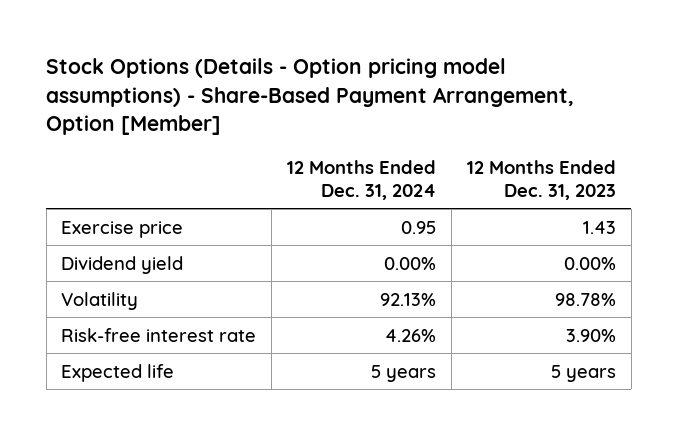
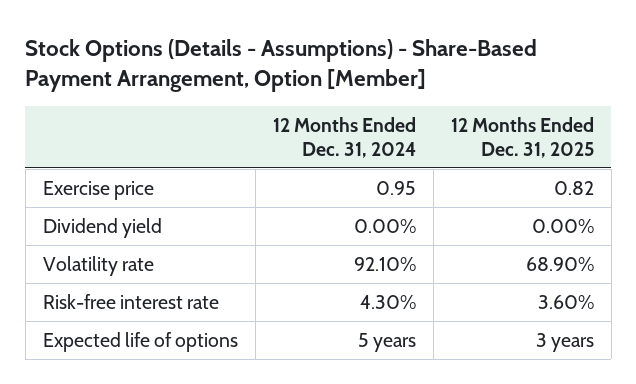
- Stock Options (Details - Option pricing model assumptions) - Share-Based Payment Arrangement, Option [Member]
+ Stock Options (Details - Assumptions) - Share-Based Payment Arrangement, Option [Member]
- | 12 Months Ended Dec. 31, 2024 | 12 Months Ended Dec. 31, 2023
+ | 12 Months Ended Dec. 31, 2024 | 12 Months Ended Dec. 31, 2025
- Volatility | 92.13% | 98.78%
- Risk-free interest rate | 4.26% | 3.90%
- Expected life | 5 years | 5 years
+ Volatility rate | 92.10% | 68.90%
+ Risk-free interest rate | 4.30% | 3.60%
+ Expected life of options | 5 years | 3 years

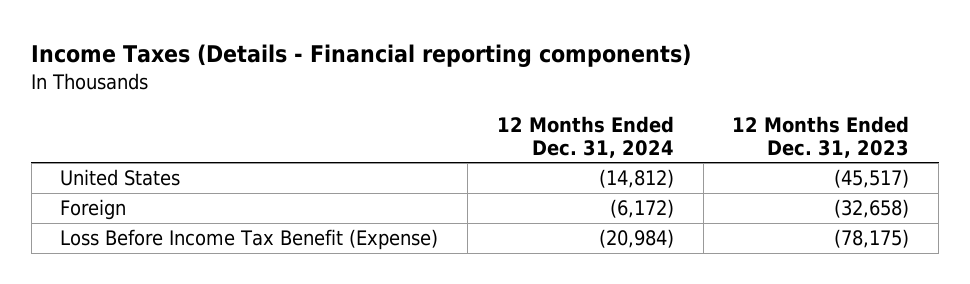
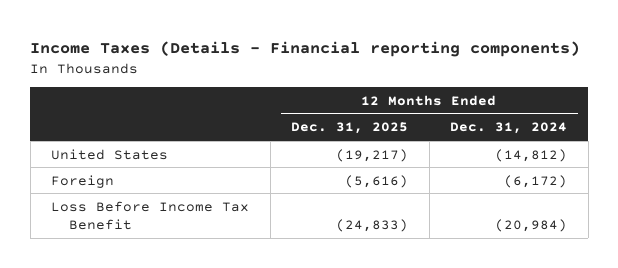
- | 12 Months Ended Dec. 31, 2024 | 12 Months Ended Dec. 31, 2023
+ | 12 Months Ended Dec. 31, 2025 | 12 Months Ended Dec. 31, 2024
- Loss Before Income Tax Benefit (Expense) | (20,984) | (78,175)
+ Loss Before Income Tax Benefit | (24,833) | (20,984)

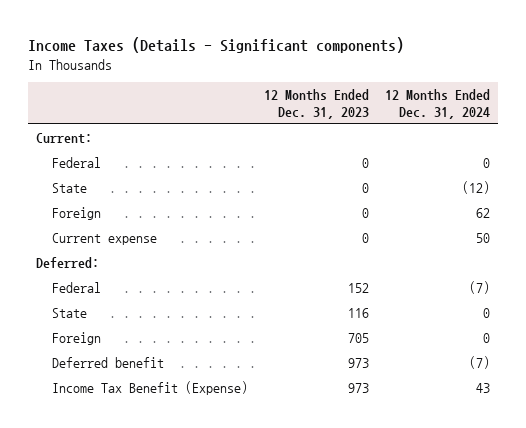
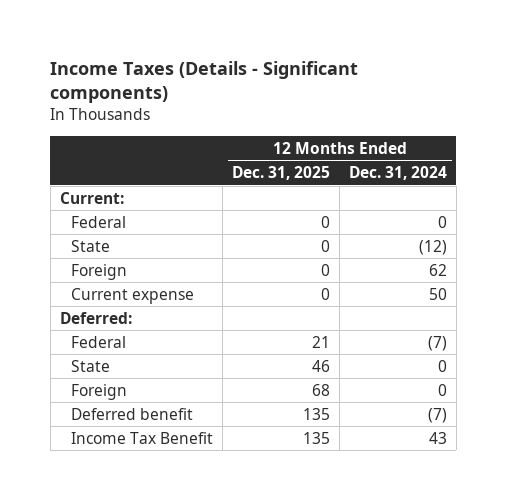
- | 12 Months Ended Dec. 31, 2023 | 12 Months Ended Dec. 31, 2024
+ | 12 Months Ended Dec. 31, 2025 | 12 Months Ended Dec. 31, 2024
- Income Tax Benefit (Expense) | 973 | 43
+ Income Tax Benefit | 135 | 43

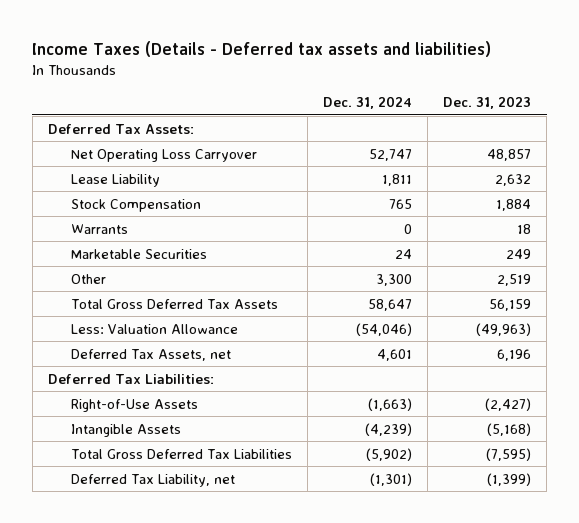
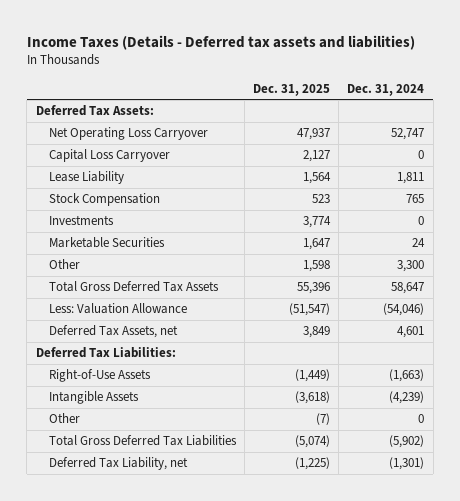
- | Dec. 31, 2024 | Dec. 31, 2023
+ | Dec. 31, 2025 | Dec. 31, 2024
+ Capital Loss Carryover | 2,127 | 0
- Warrants | 0 | 18
+ Investments | 3,774 | 0
+ Other | (7) | 0

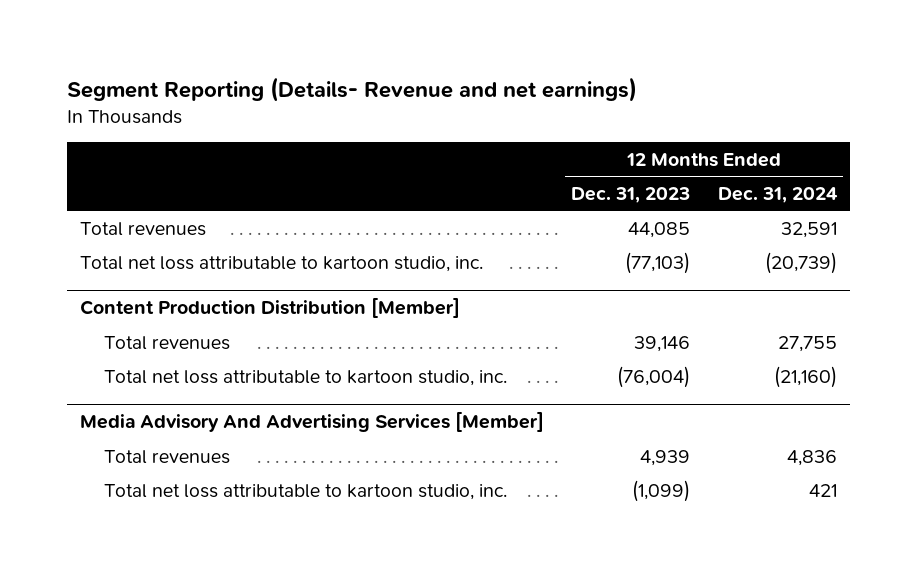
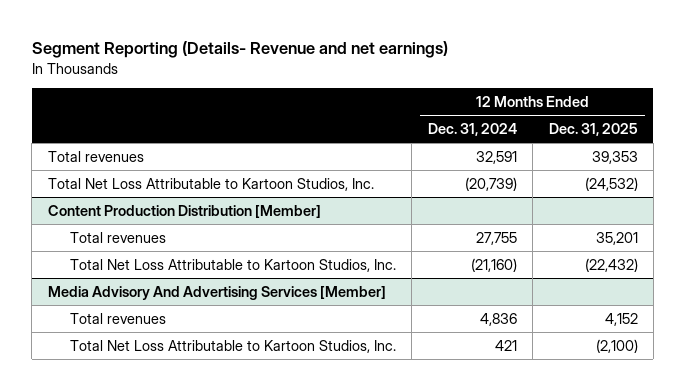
- | 12 Months Ended Dec. 31, 2023 | 12 Months Ended Dec. 31, 2024
+ | 12 Months Ended Dec. 31, 2024 | 12 Months Ended Dec. 31, 2025
- Total net loss attributable to kartoon studio, inc. | (77,103) | (20,739)
+ Total Net Loss Attributable to Kartoon Studios, Inc. | (20,739) | (24,532)
@ Content Production Distribution [Member]
- Total net loss attributable to kartoon studio, inc. | (76,004) | (21,160)
+ Total Net Loss Attributable to Kartoon Studios, Inc. | (21,160) | (22,432)
@ Media Advisory And Advertising Services [Member]
- Total net loss attributable to kartoon studio, inc. | (1,099) | 421
+ Total Net Loss Attributable to Kartoon Studios, Inc. | 421 | (2,100)

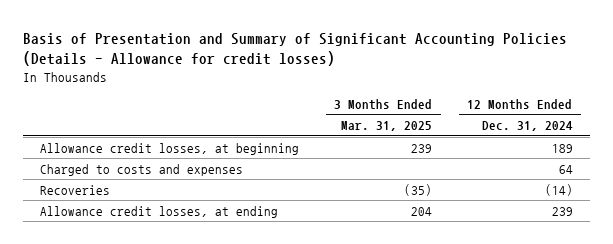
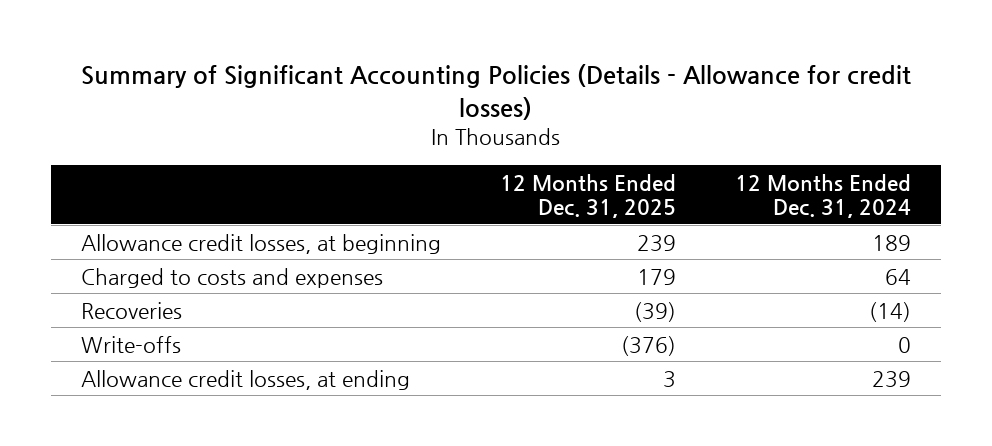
- Basis of Presentation and Summary of Significant Accounting Policies (Details - Allowance for credit losses)
+ Summary of Significant Accounting Policies (Details - Allowance for credit losses)
- | 3 Months Ended Mar. 31, 2025 | 12 Months Ended Dec. 31, 2024
+ | 12 Months Ended Dec. 31, 2025 | 12 Months Ended Dec. 31, 2024
+ Write-offs | (376) | 0

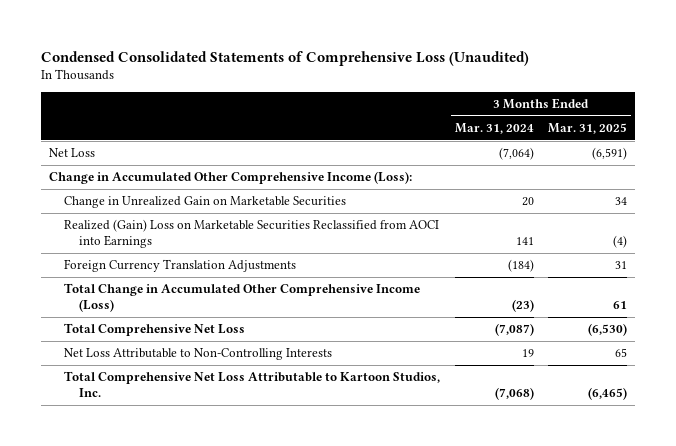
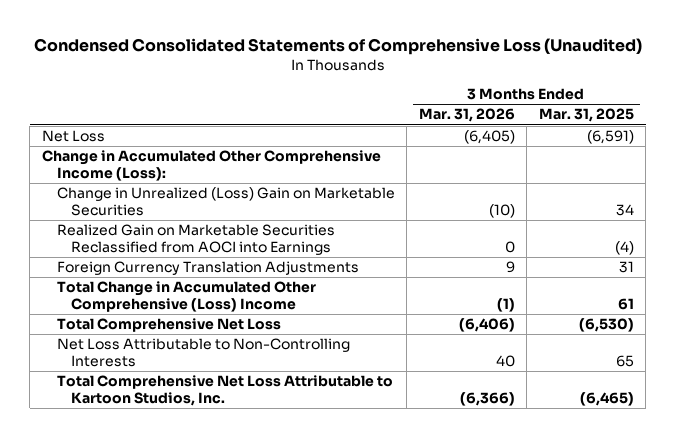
- | 3 Months Ended Mar. 31, 2024 | 3 Months Ended Mar. 31, 2025
+ | 3 Months Ended Mar. 31, 2026 | 3 Months Ended Mar. 31, 2025
- Change in Unrealized Gain on Marketable Securities | 20 | 34
- Realized (Gain) Loss on Marketable Securities Reclassified from AOCI into Earnings | 141 | (4)
+ Change in Unrealized (Loss) Gain on Marketable Securities | (10) | 34
+ Realized Gain on Marketable Securities Reclassified from AOCI into Earnings | 0 | (4)
- Total Change in Accumulated Other Comprehensive Income (Loss) | (23) | 61
+ Total Change in Accumulated Other Comprehensive (Loss) Income | (1) | 61

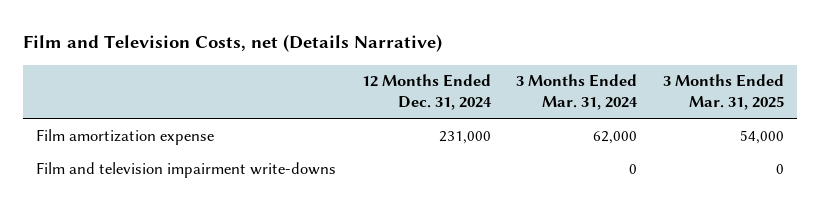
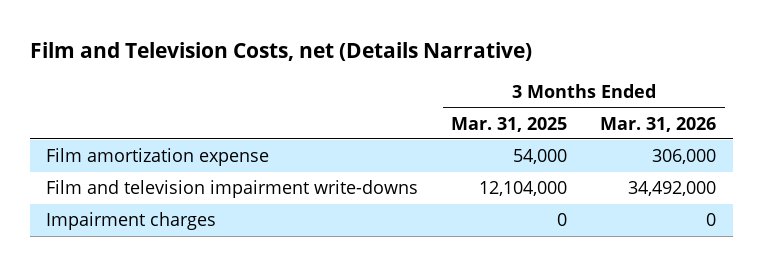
- | 12 Months Ended Dec. 31, 2024 | 3 Months Ended Mar. 31, 2024 | 3 Months Ended Mar. 31, 2025
+ | 3 Months Ended Mar. 31, 2025 | 3 Months Ended Mar. 31, 2026
- Film and television impairment write-downs | | 0 | 0
+ Film and television impairment write-downs | 12,104,000 | 34,492,000
+ Impairment charges | 0 | 0

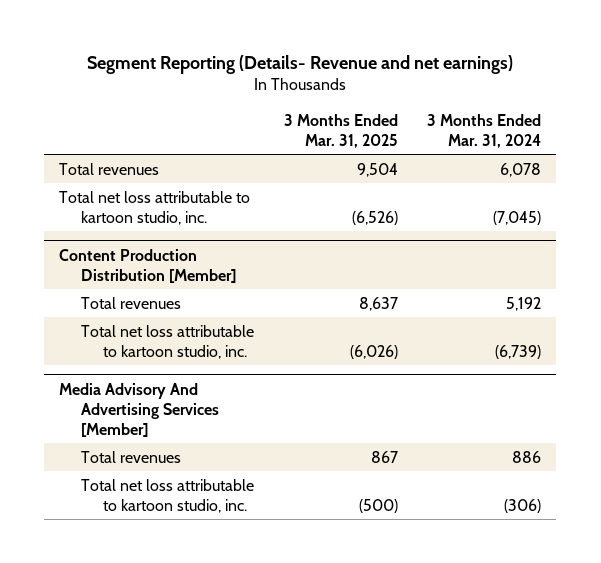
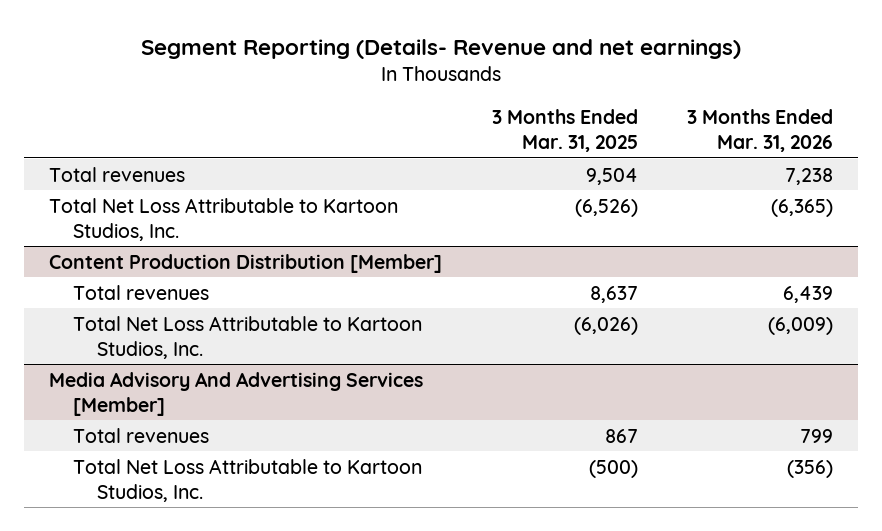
- | 3 Months Ended Mar. 31, 2025 | 3 Months Ended Mar. 31, 2024
+ | 3 Months Ended Mar. 31, 2025 | 3 Months Ended Mar. 31, 2026
- Total net loss attributable to kartoon studio, inc. | (6,526) | (7,045)
+ Total Net Loss Attributable to Kartoon Studios, Inc. | (6,526) | (6,365)
@ Content Production Distribution [Member]
- Total net loss attributable to kartoon studio, inc. | (6,026) | (6,739)
+ Total Net Loss Attributable to Kartoon Studios, Inc. | (6,026) | (6,009)
@ Media Advisory And Advertising Services [Member]
- Total net loss attributable to kartoon studio, inc. | (500) | (306)
+ Total Net Loss Attributable to Kartoon Studios, Inc. | (500) | (356)

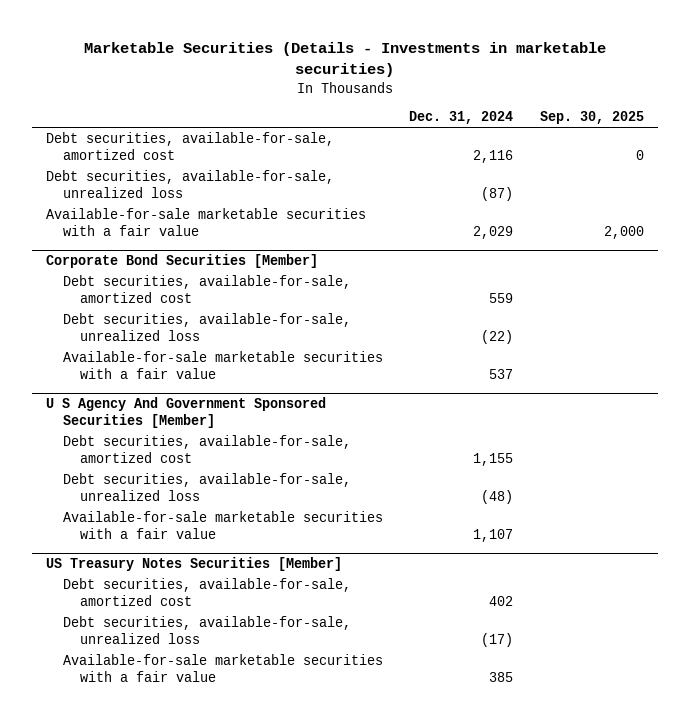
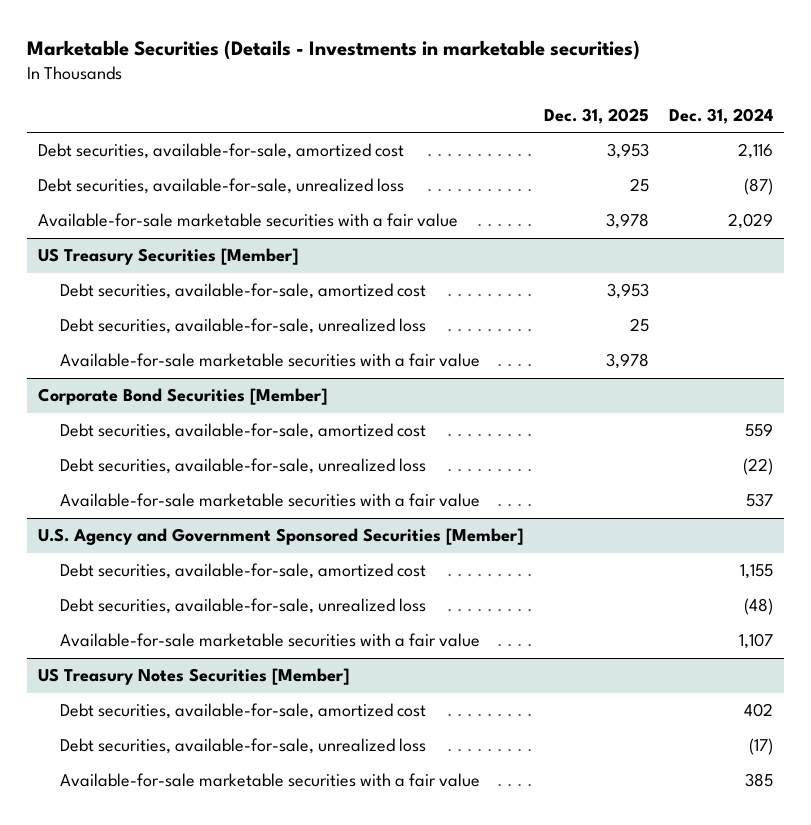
- | Dec. 31, 2024 | Sep. 30, 2025
+ | Dec. 31, 2025 | Dec. 31, 2024
+ US Treasury Securities [Member]
+ Debt securities, available-for-sale, amortized cost | 3,953 |
+ Debt securities, available-for-sale, unrealized loss | 25 |
+ Available-for-sale marketable securities with a fair value | 3,978 |
- U S Agency And Government Sponsored Securities [Member]
+ U.S. Agency and Government Sponsored Securities [Member]

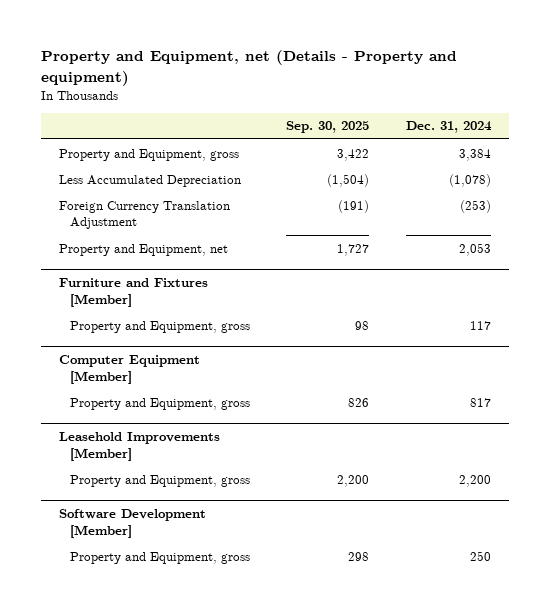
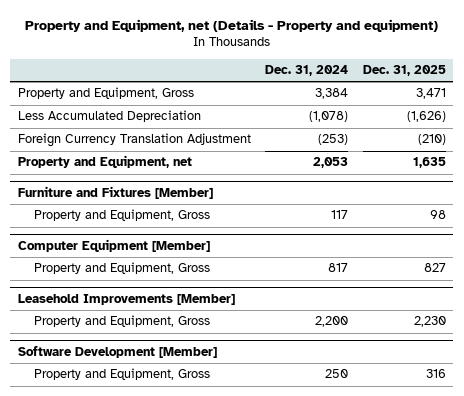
- | Sep. 30, 2025 | Dec. 31, 2024
+ | Dec. 31, 2024 | Dec. 31, 2025
- Property and Equipment, gross | 3,422 | 3,384
+ Property and Equipment, Gross | 3,384 | 3,471
@ Furniture and Fixtures [Member]
- Property and Equipment, gross | 98 | 117
+ Property and Equipment, Gross | 117 | 98
@ Computer Equipment [Member]
- Property and Equipment, gross | 826 | 817
+ Property and Equipment, Gross | 817 | 827
@ Leasehold Improvements [Member]
- Property and Equipment, gross | 2,200 | 2,200
+ Property and Equipment, Gross | 2,200 | 2,230
@ Software Development [Member]
- Property and Equipment, gross | 298 | 250
+ Property and Equipment, Gross | 250 | 316

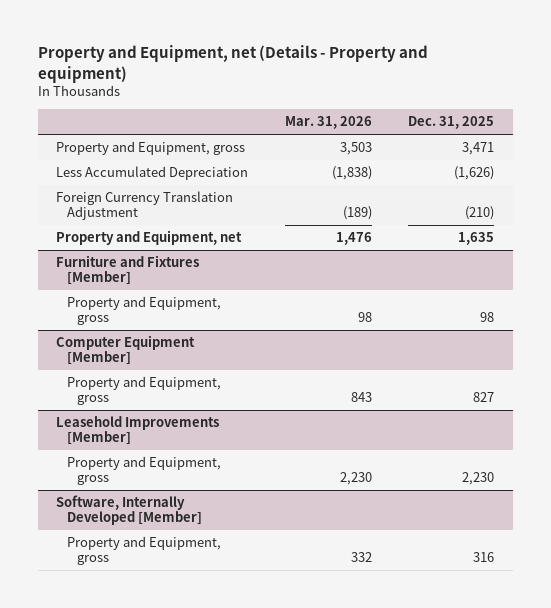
- | Dec. 31, 2024 | Dec. 31, 2025
+ | Mar. 31, 2026 | Dec. 31, 2025
- Property and Equipment, Gross | 3,384 | 3,471
+ Property and Equipment, gross | 3,503 | 3,471
@ Furniture and Fixtures [Member]
- Property and Equipment, Gross | 117 | 98
+ Property and Equipment, gross | 98 | 98
@ Computer Equipment [Member]
- Property and Equipment, Gross | 817 | 827
+ Property and Equipment, gross | 843 | 827
@ Leasehold Improvements [Member]
- Property and Equipment, Gross | 2,200 | 2,230
- Software Development [Member]
- Property and Equipment, Gross | 250 | 316
@ Leasehold Improvements [Member]
+ Property and Equipment, gross | 2,230 | 2,230
+ Software, Internally Developed [Member]
+ Property and Equipment, gross | 332 | 316

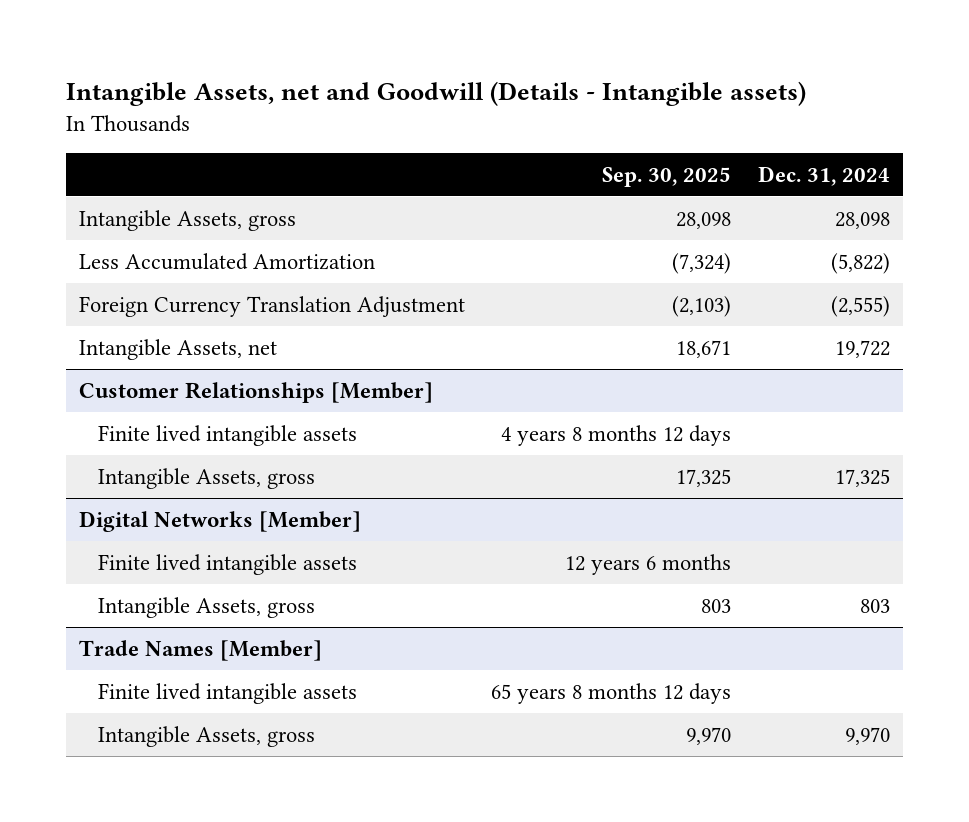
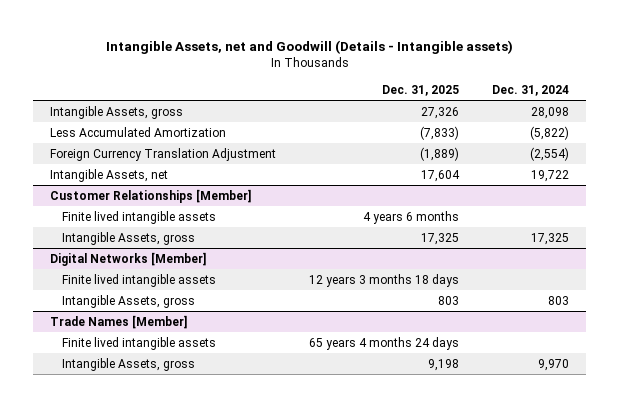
- | Sep. 30, 2025 | Dec. 31, 2024
+ | Dec. 31, 2025 | Dec. 31, 2024
- Foreign Currency Translation Adjustment | (2,103) | (2,555)
+ Foreign Currency Translation Adjustment | (1,889) | (2,554)

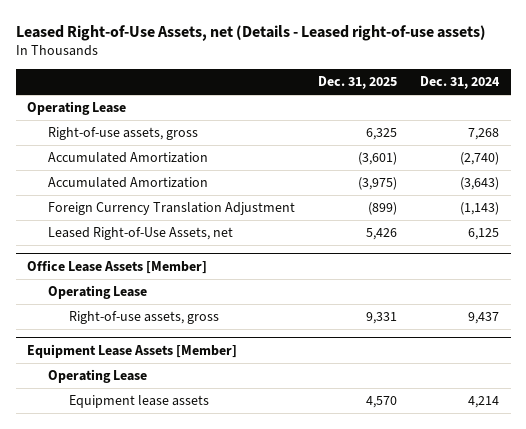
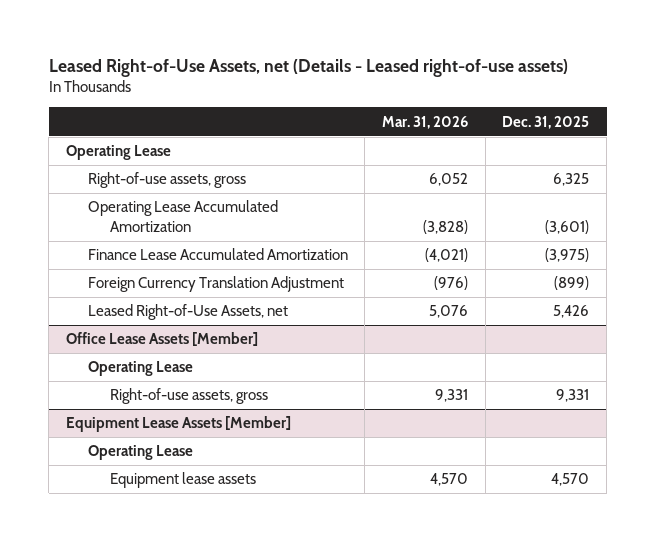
- | Dec. 31, 2025 | Dec. 31, 2024
+ | Mar. 31, 2026 | Dec. 31, 2025
- Accumulated Amortization | (3,601) | (2,740)
- Accumulated Amortization | (3,975) | (3,643)
+ Operating Lease Accumulated Amortization | (3,828) | (3,601)
+ Finance Lease Accumulated Amortization | (4,021) | (3,975)

